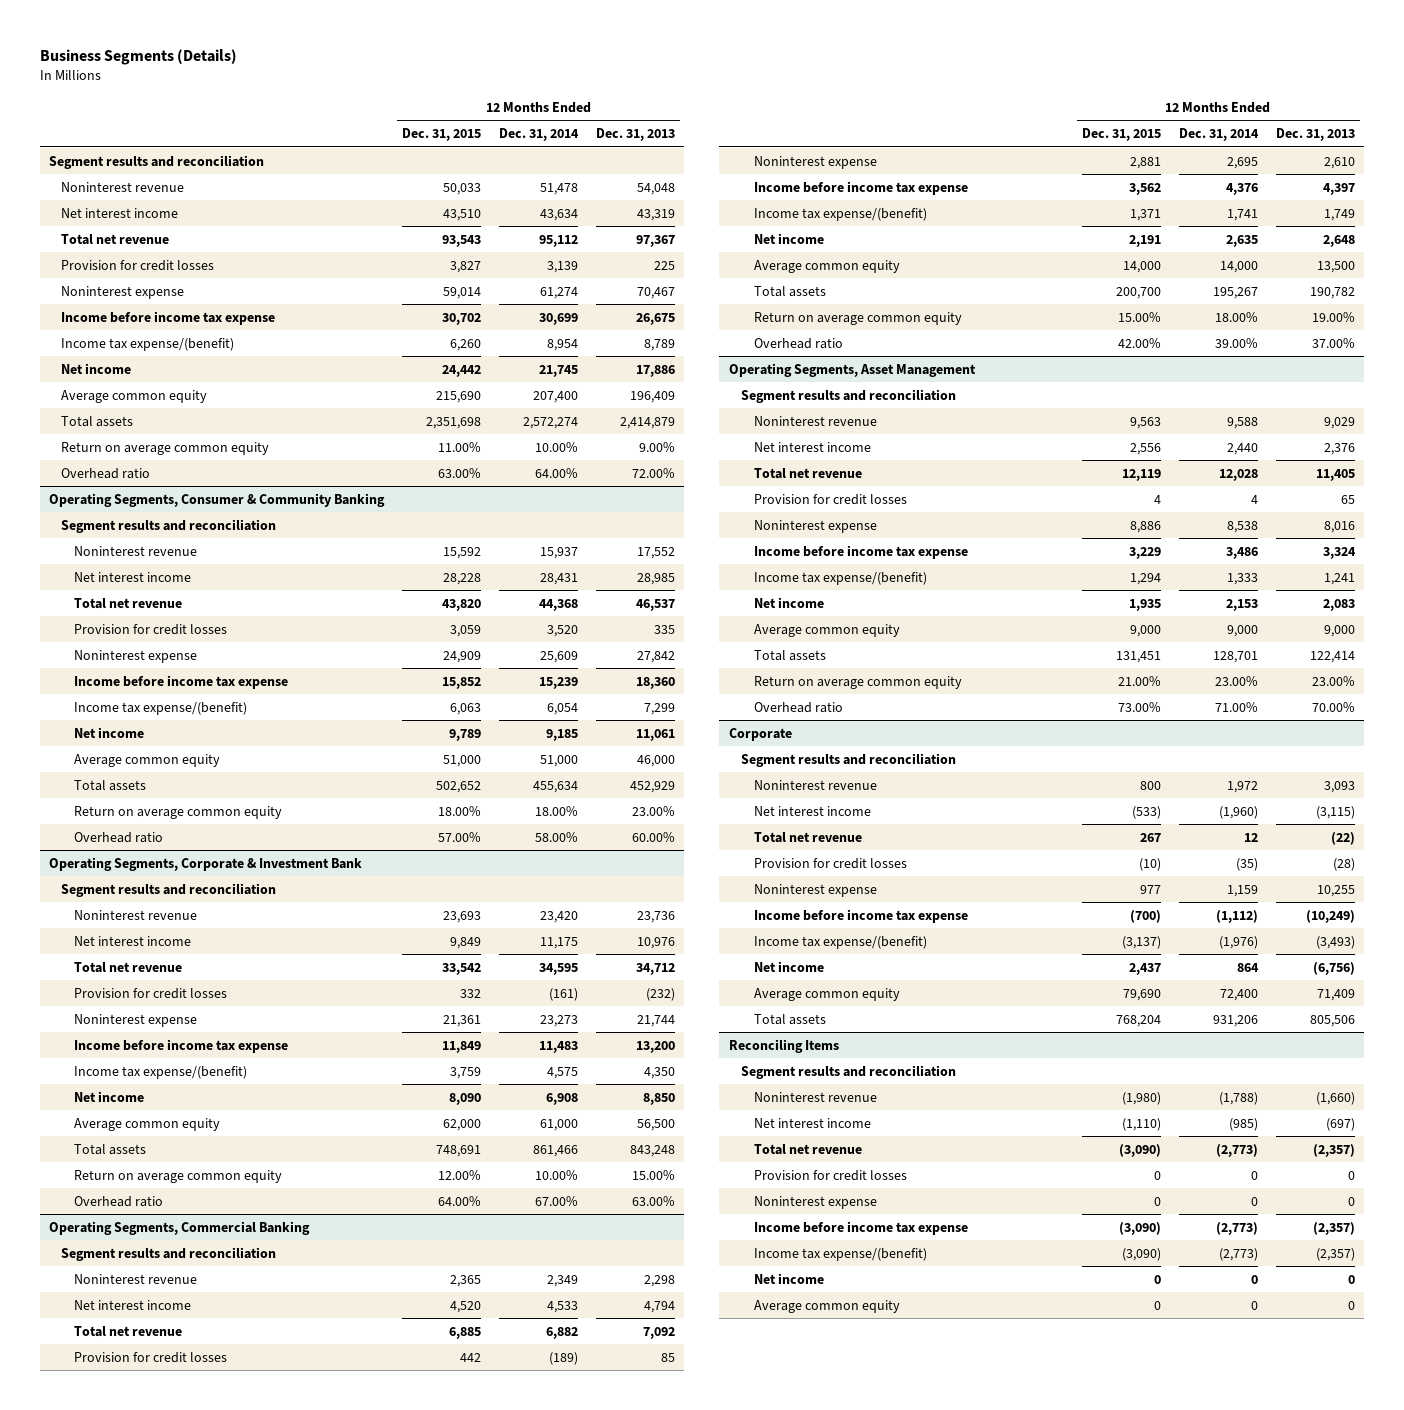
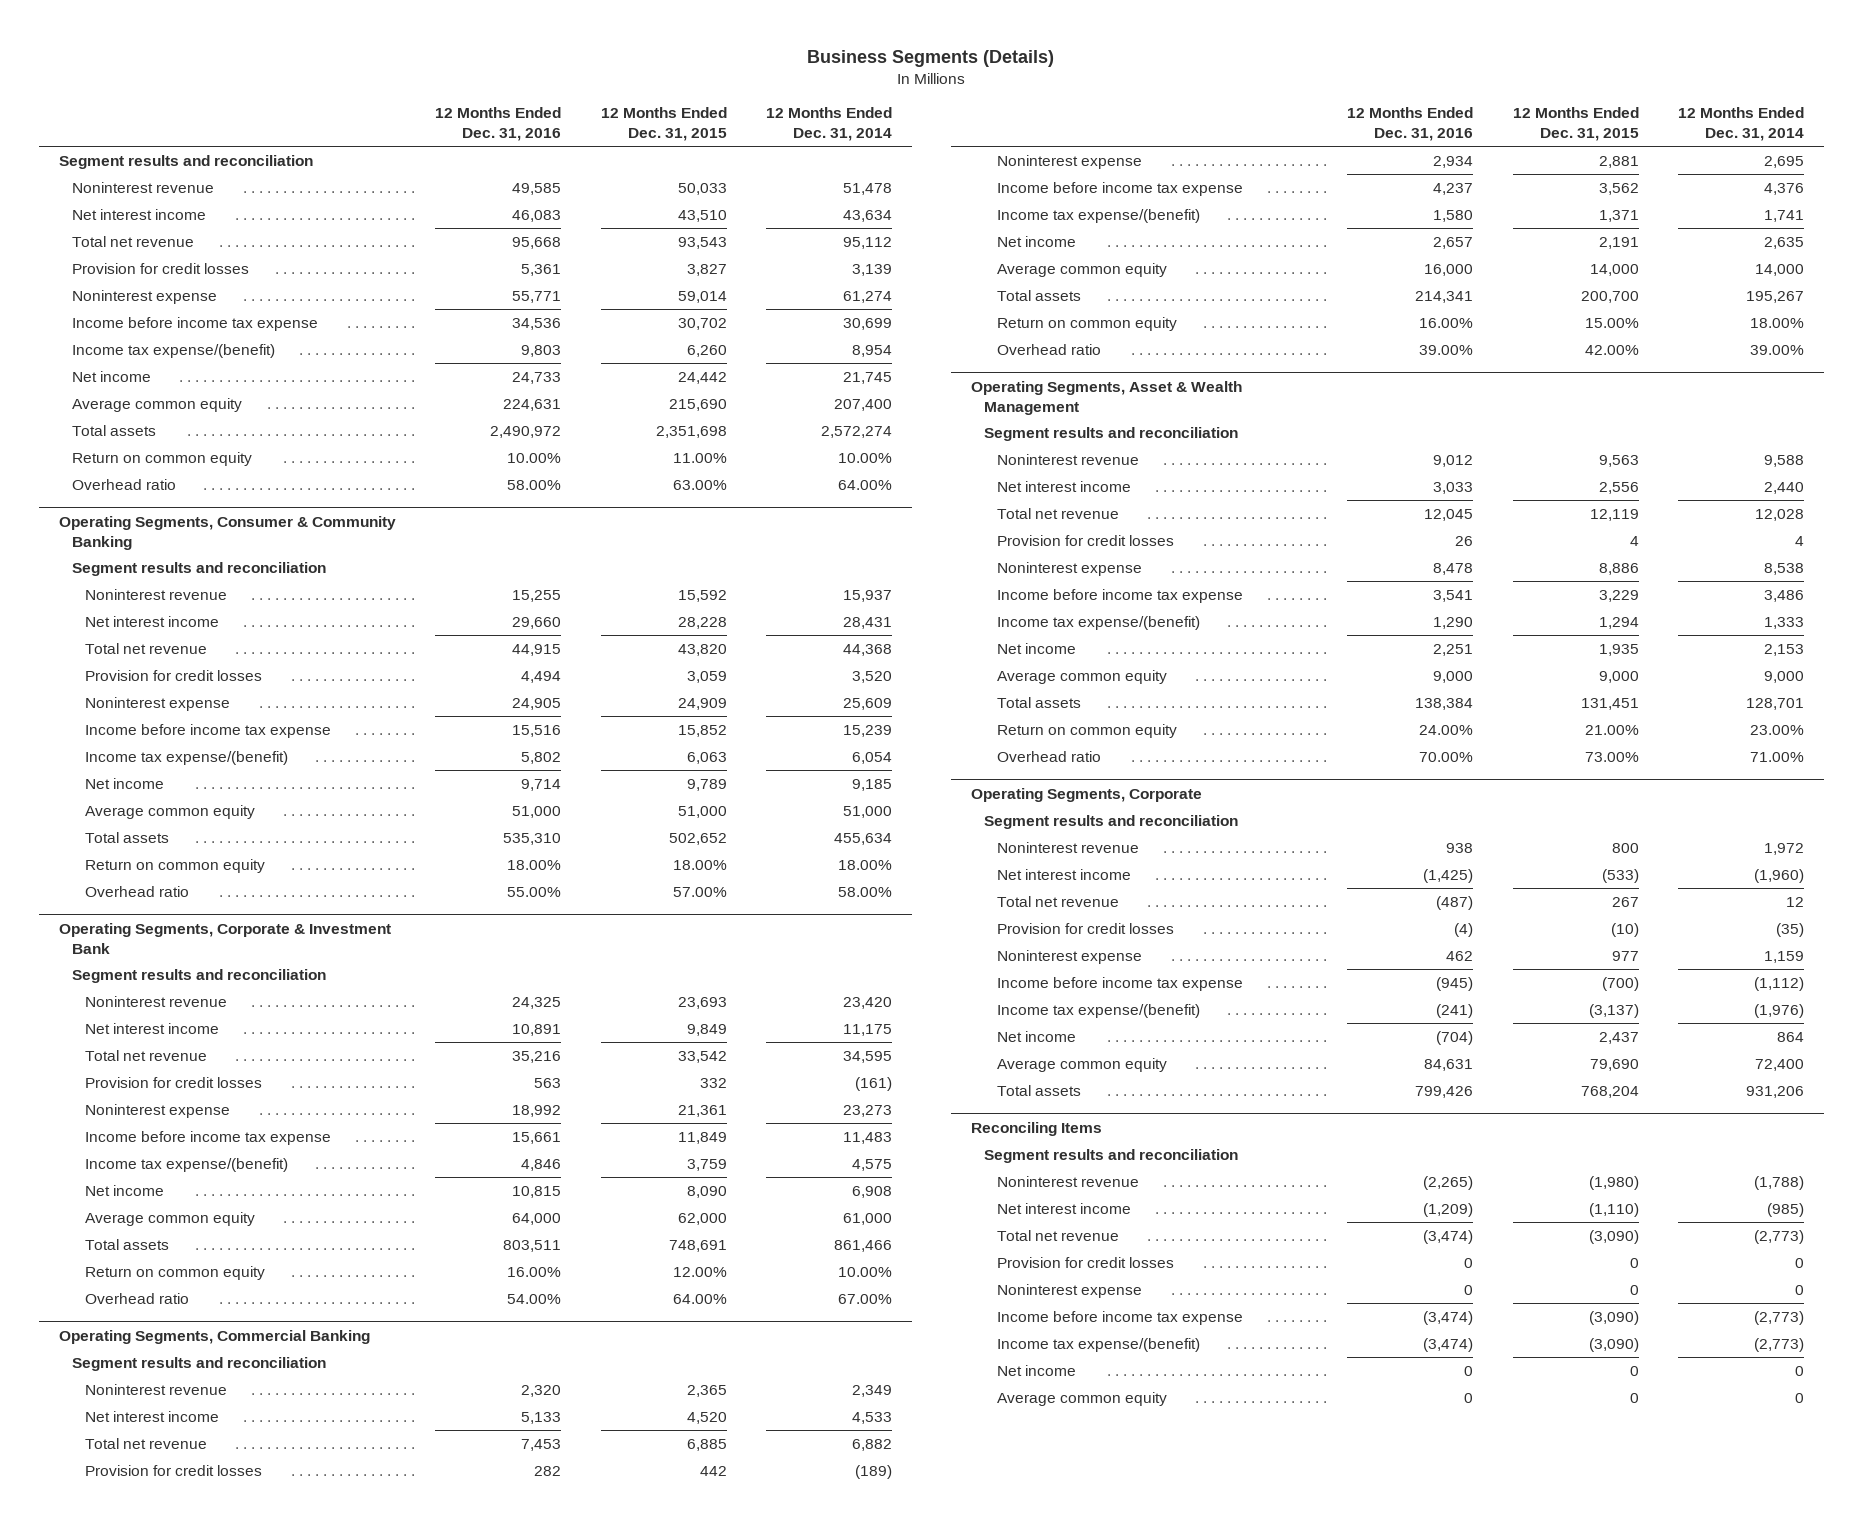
- | 12 Months Ended Dec. 31, 2015 | 12 Months Ended Dec. 31, 2014 | 12 Months Ended Dec. 31, 2013
+ | 12 Months Ended Dec. 31, 2016 | 12 Months Ended Dec. 31, 2015 | 12 Months Ended Dec. 31, 2014
- Return on average common equity | 11.00% | 10.00% | 9.00%
+ Return on common equity | 10.00% | 11.00% | 10.00%
@ Operating Segments, Consumer & Community Banking
- Return on average common equity | 18.00% | 18.00% | 23.00%
+ Return on common equity | 18.00% | 18.00% | 18.00%
@ Operating Segments, Corporate & Investment Bank
- Return on average common equity | 12.00% | 10.00% | 15.00%
+ Return on common equity | 16.00% | 12.00% | 10.00%
@ Operating Segments, Commercial Banking
- Return on average common equity | 15.00% | 18.00% | 19.00%
+ Return on common equity | 16.00% | 15.00% | 18.00%
- Operating Segments, Asset Management
+ Operating Segments, Asset & Wealth Management
- Return on average common equity | 21.00% | 23.00% | 23.00%
+ Return on common equity | 24.00% | 21.00% | 23.00%
- Corporate
+ Operating Segments, Corporate

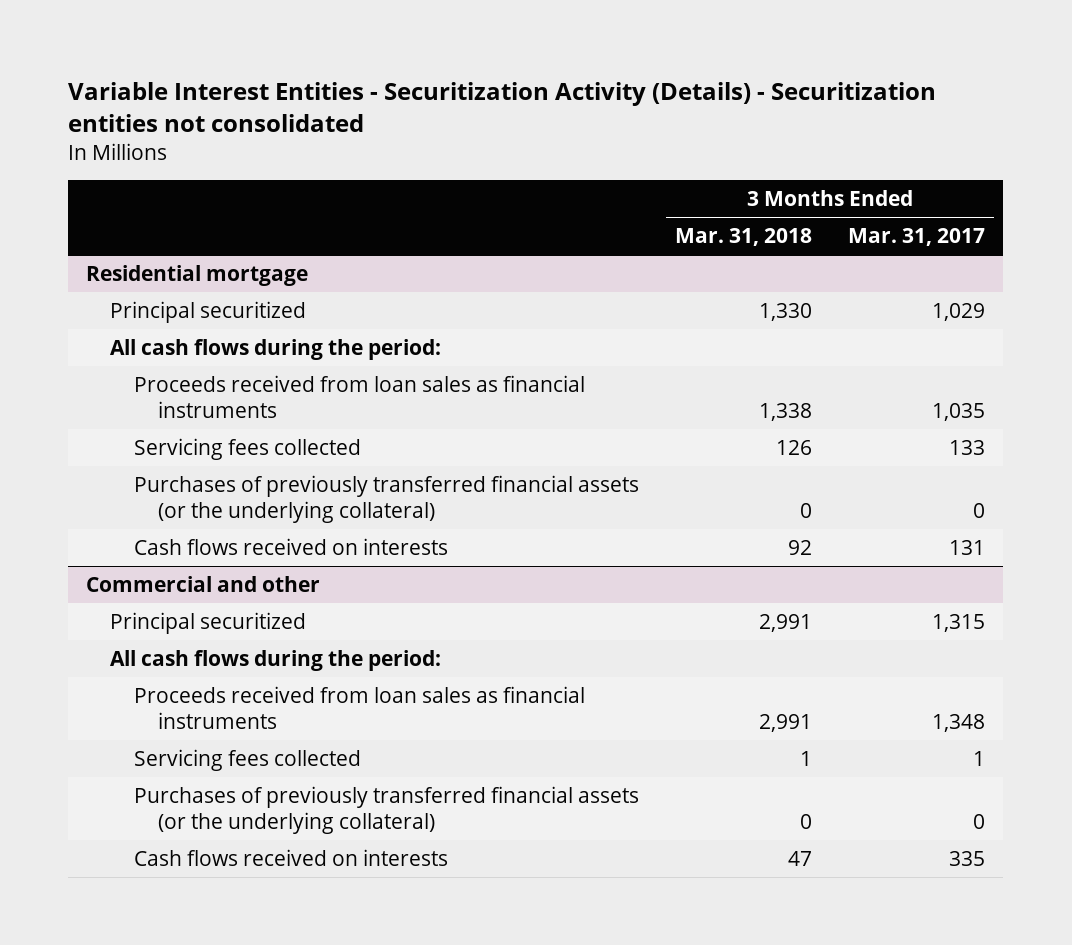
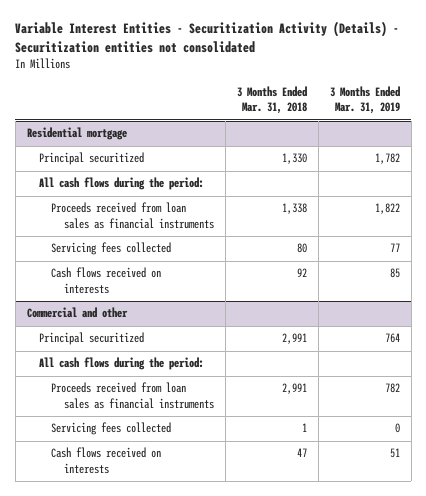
- | 3 Months Ended Mar. 31, 2018 | 3 Months Ended Mar. 31, 2017
+ | 3 Months Ended Mar. 31, 2018 | 3 Months Ended Mar. 31, 2019
@ Residential mortgage
- Servicing fees collected | 126 | 133
- Purchases of previously transferred financial assets (or the underlying collateral) | 0 | 0
+ Servicing fees collected | 80 | 77
@ Commercial and other
- Purchases of previously transferred financial assets (or the underlying collateral) | 0 | 0

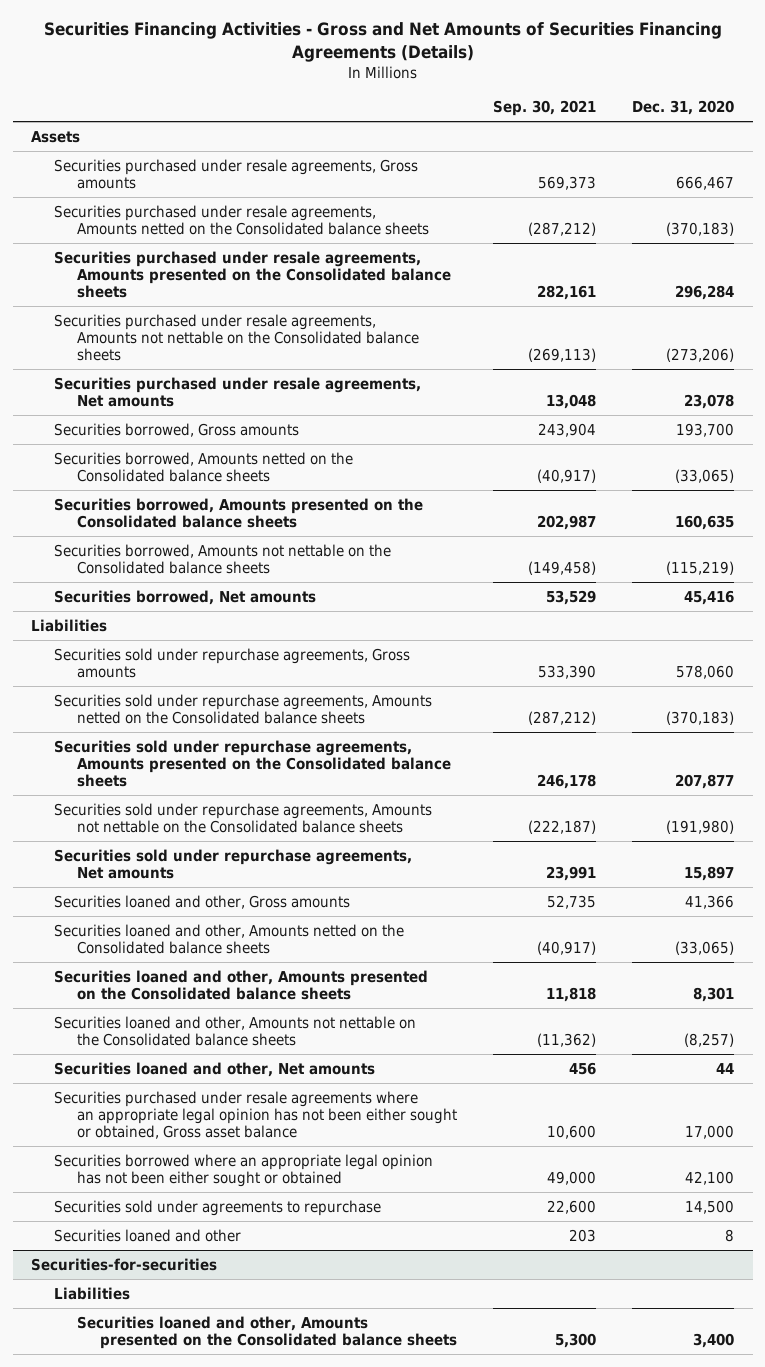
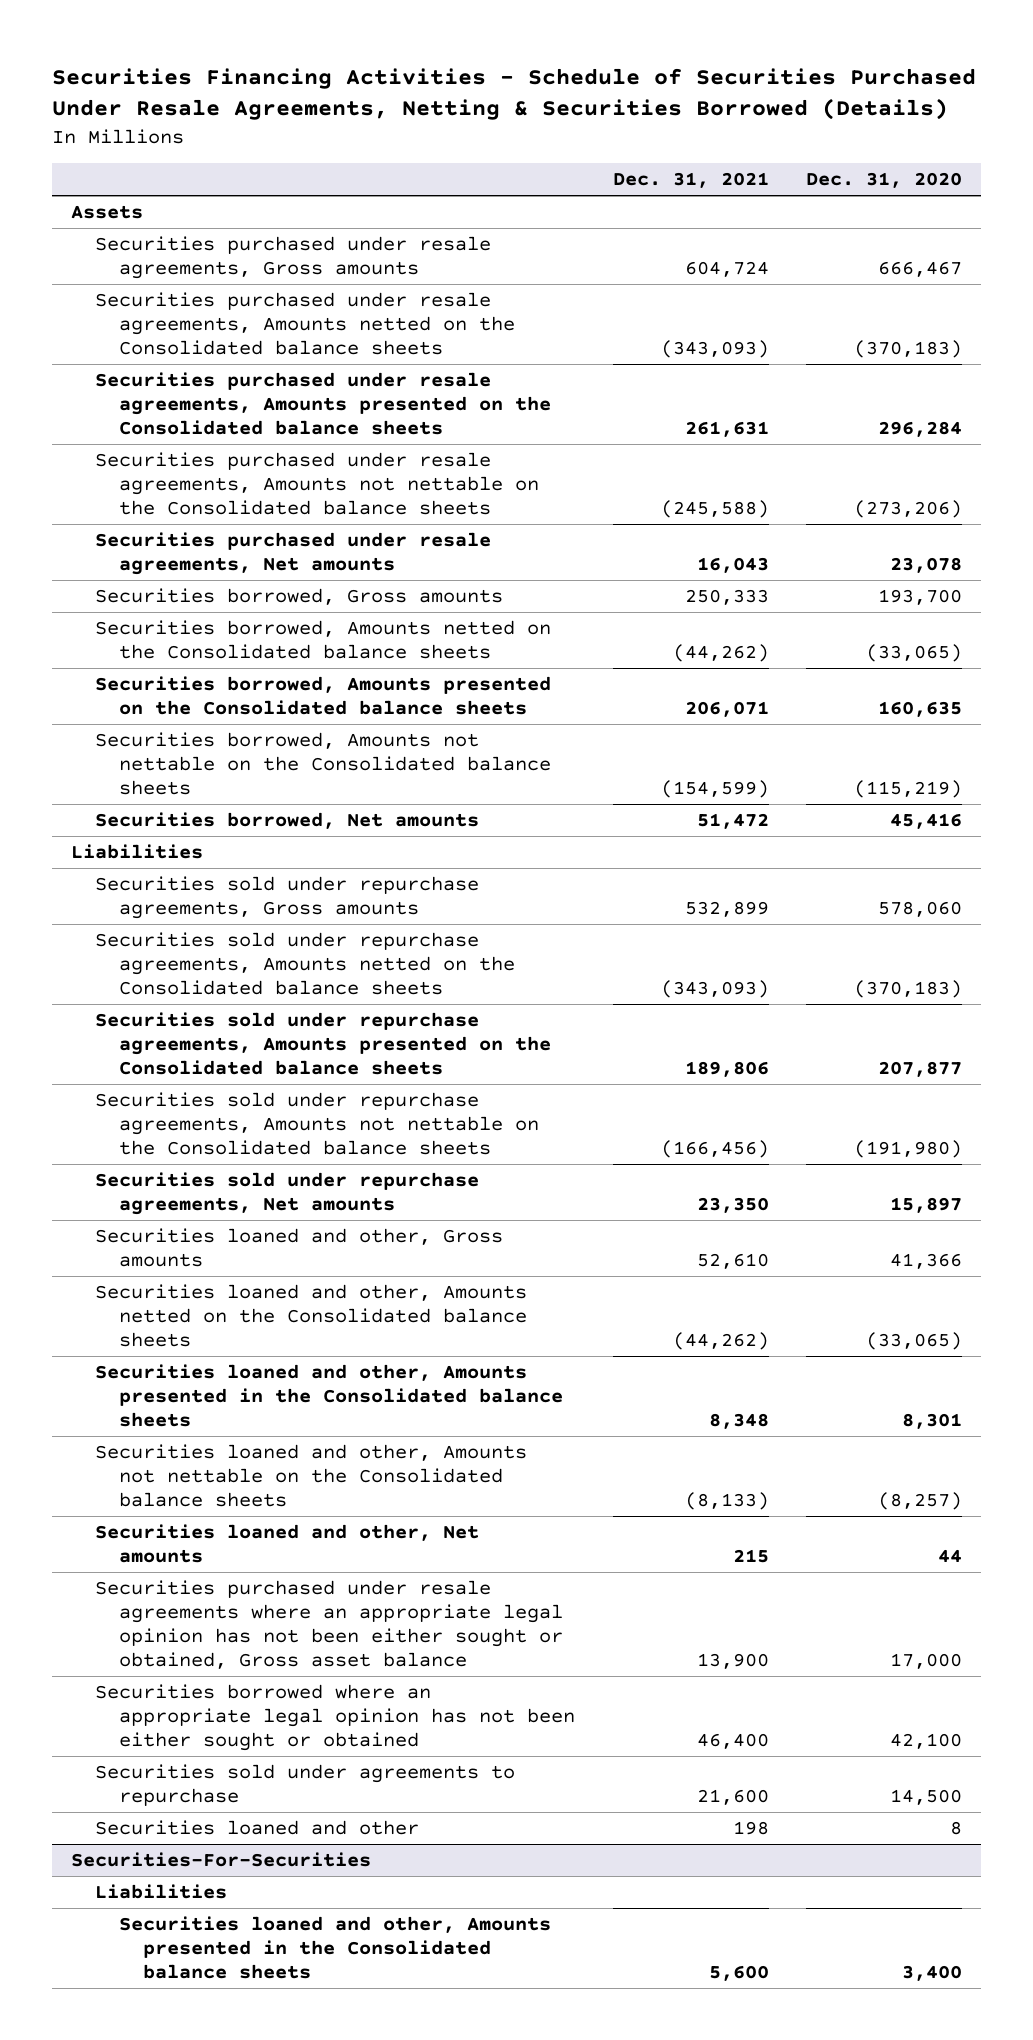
- Securities Financing Activities - Gross and Net Amounts of Securities Financing Agreements (Details)
+ Securities Financing Activities - Schedule of Securities Purchased Under Resale Agreements, Netting & Securities Borrowed (Details)
- | Sep. 30, 2021 | Dec. 31, 2020
+ | Dec. 31, 2021 | Dec. 31, 2020
- Securities loaned and other, Amounts presented on the Consolidated balance sheets | 11,818 | 8,301
+ Securities loaned and other, Amounts presented in the Consolidated balance sheets | 8,348 | 8,301
- Securities-for-securities
+ Securities-For-Securities
- Securities loaned and other, Amounts presented on the Consolidated balance sheets | 5,300 | 3,400
+ Securities loaned and other, Amounts presented in the Consolidated balance sheets | 5,600 | 3,400

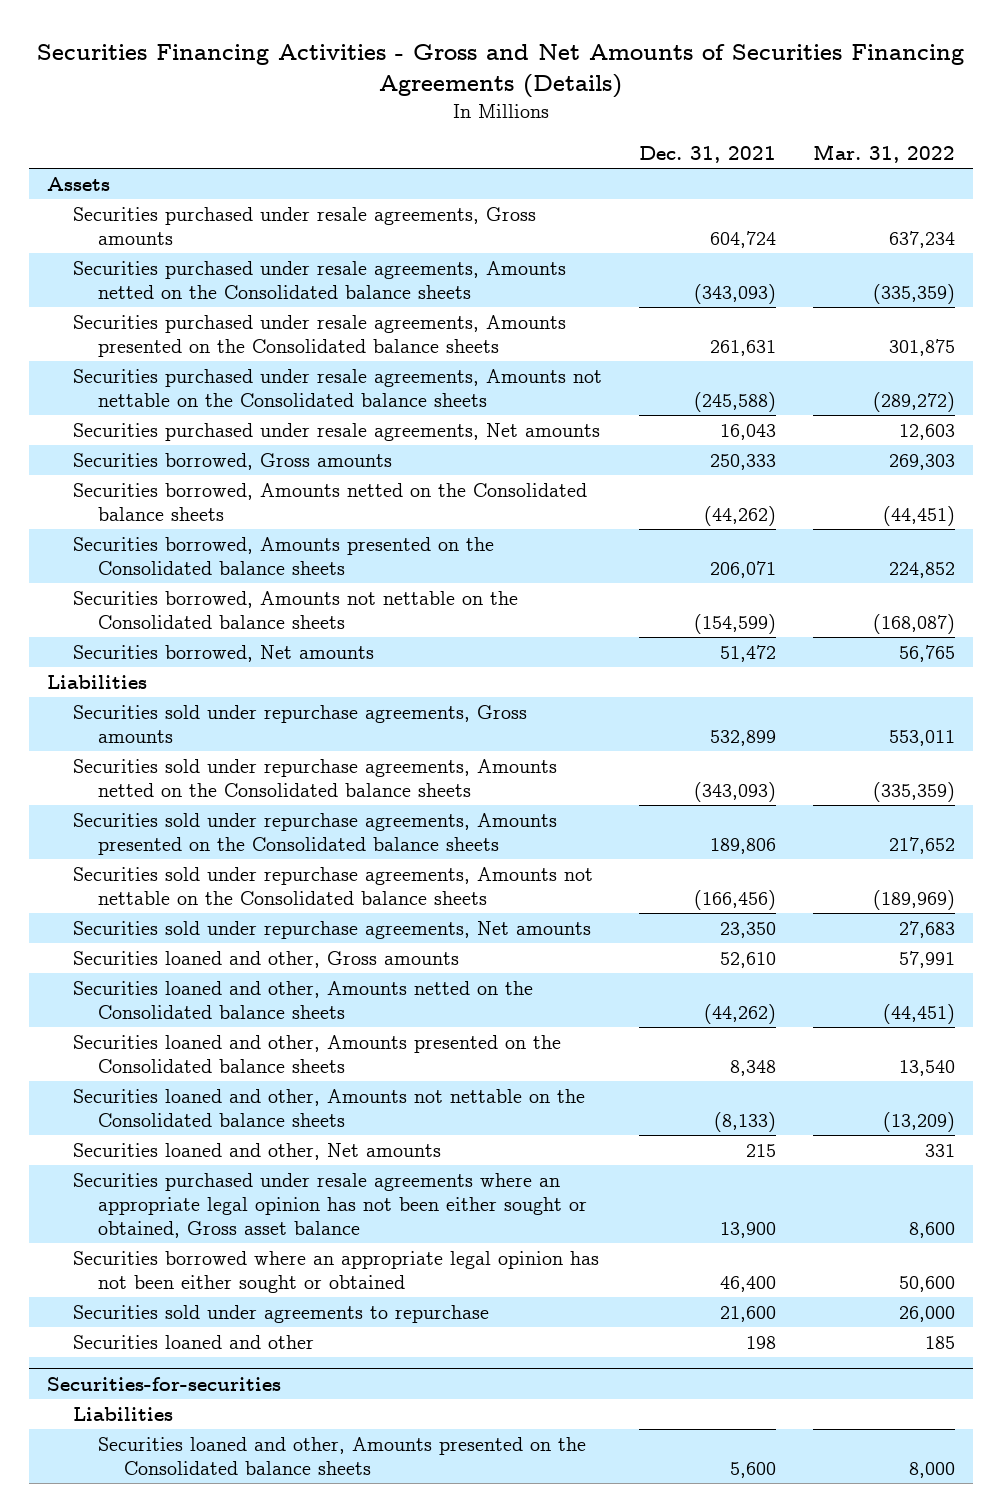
- Securities Financing Activities - Schedule of Securities Purchased Under Resale Agreements, Netting & Securities Borrowed (Details)
+ Securities Financing Activities - Gross and Net Amounts of Securities Financing Agreements (Details)
- | Dec. 31, 2021 | Dec. 31, 2020
+ | Dec. 31, 2021 | Mar. 31, 2022
- Securities loaned and other, Amounts presented in the Consolidated balance sheets | 8,348 | 8,301
+ Securities loaned and other, Amounts presented on the Consolidated balance sheets | 8,348 | 13,540
- Securities-For-Securities
+ Securities-for-securities
- Securities loaned and other, Amounts presented in the Consolidated balance sheets | 5,600 | 3,400
+ Securities loaned and other, Amounts presented on the Consolidated balance sheets | 5,600 | 8,000

